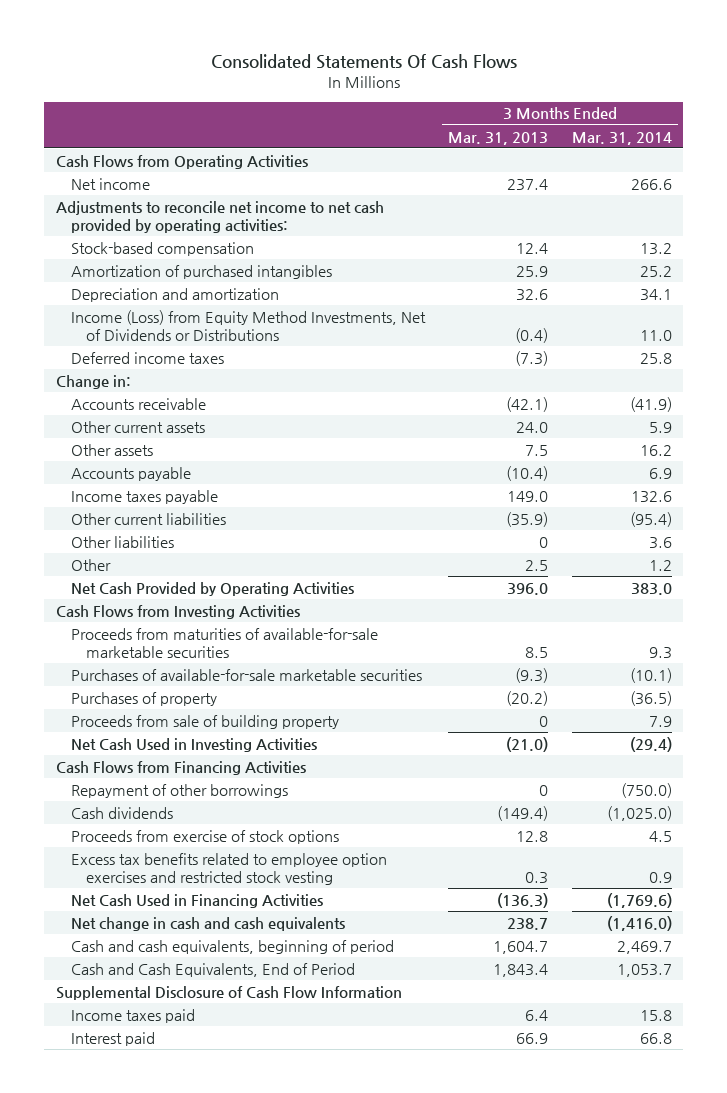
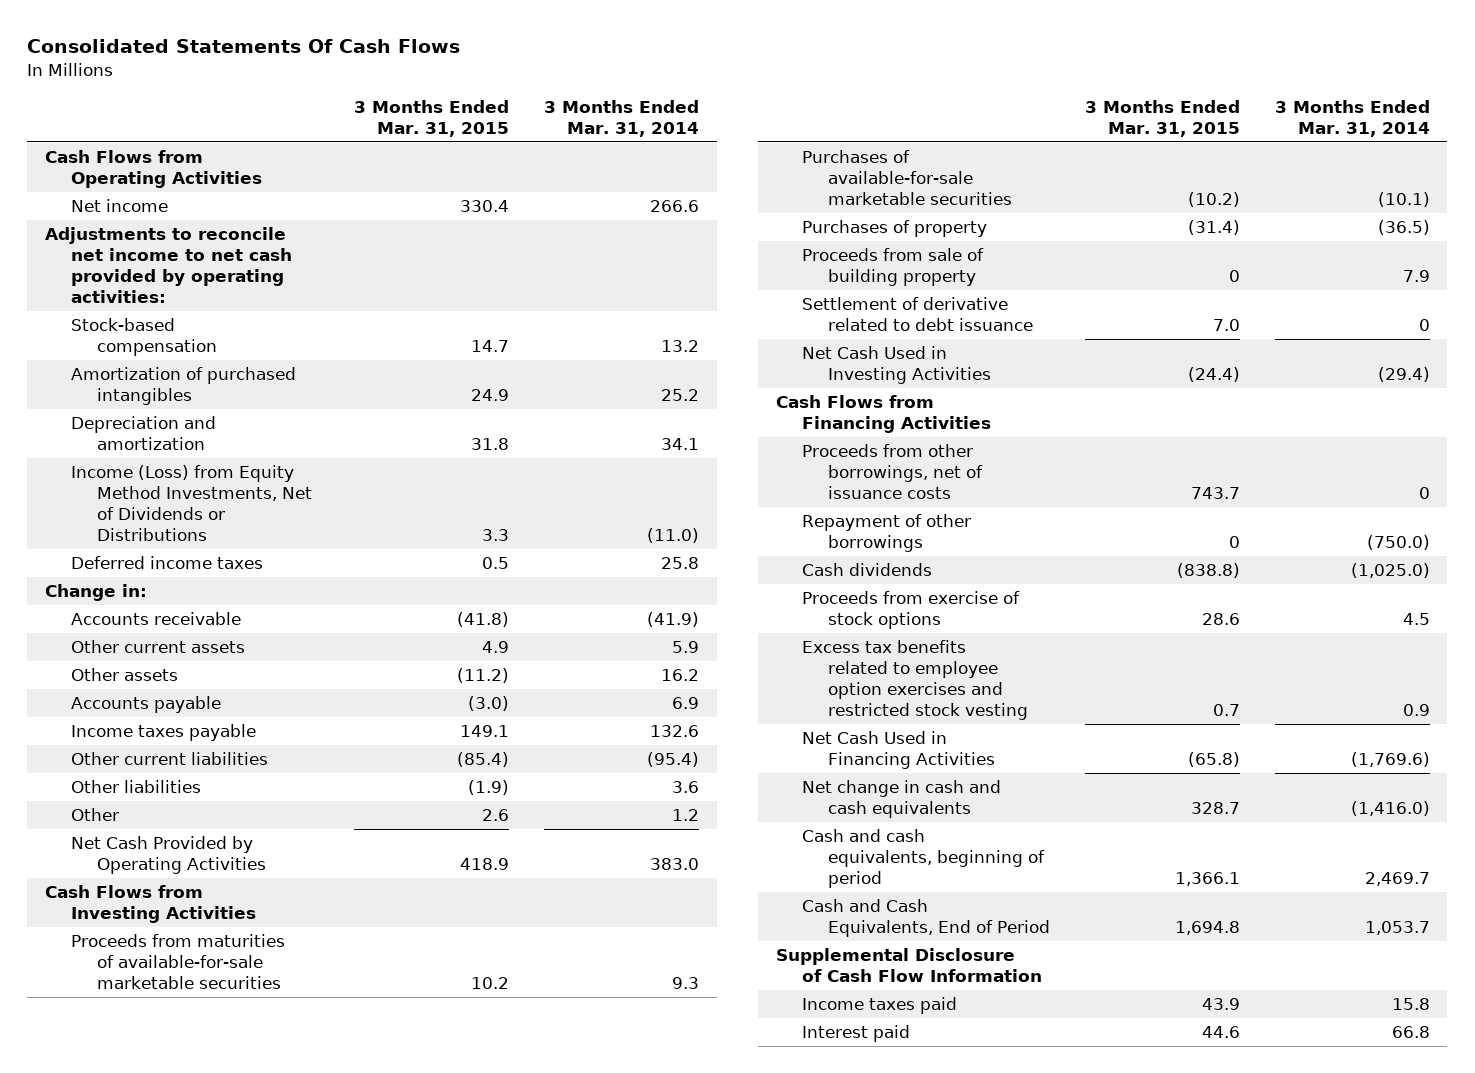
- | 3 Months Ended Mar. 31, 2013 | 3 Months Ended Mar. 31, 2014
+ | 3 Months Ended Mar. 31, 2015 | 3 Months Ended Mar. 31, 2014
- Income (Loss) from Equity Method Investments, Net of Dividends or Distributions | (0.4) | 11.0
+ Income (Loss) from Equity Method Investments, Net of Dividends or Distributions | 3.3 | (11.0)
+ Settlement of derivative related to debt issuance | 7.0 | 0
+ Proceeds from other borrowings, net of issuance costs | 743.7 | 0

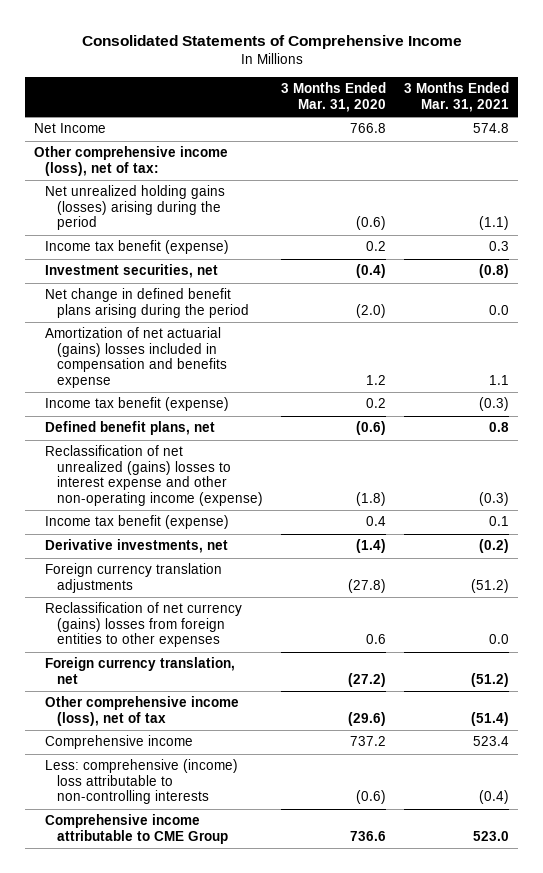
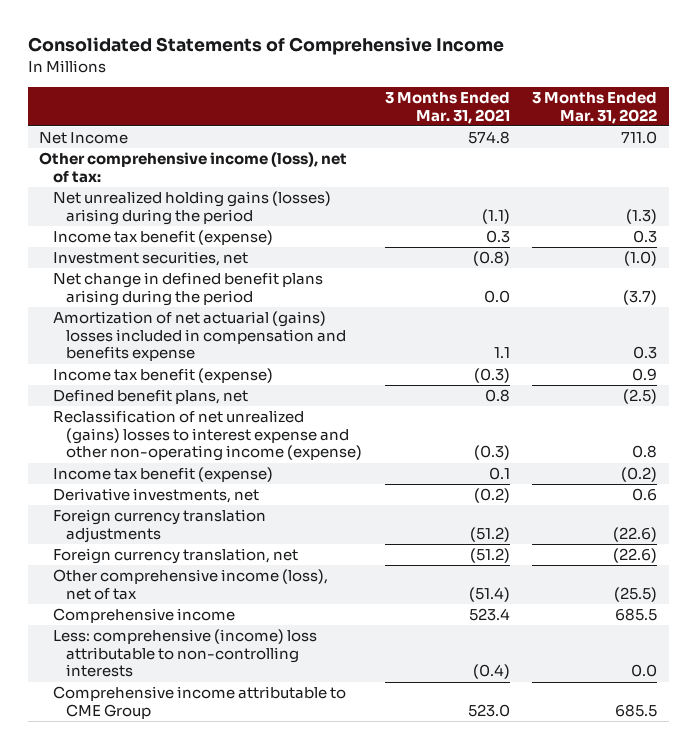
- | 3 Months Ended Mar. 31, 2020 | 3 Months Ended Mar. 31, 2021
+ | 3 Months Ended Mar. 31, 2021 | 3 Months Ended Mar. 31, 2022
- Reclassification of net currency (gains) losses from foreign entities to other expenses | 0.6 | 0.0

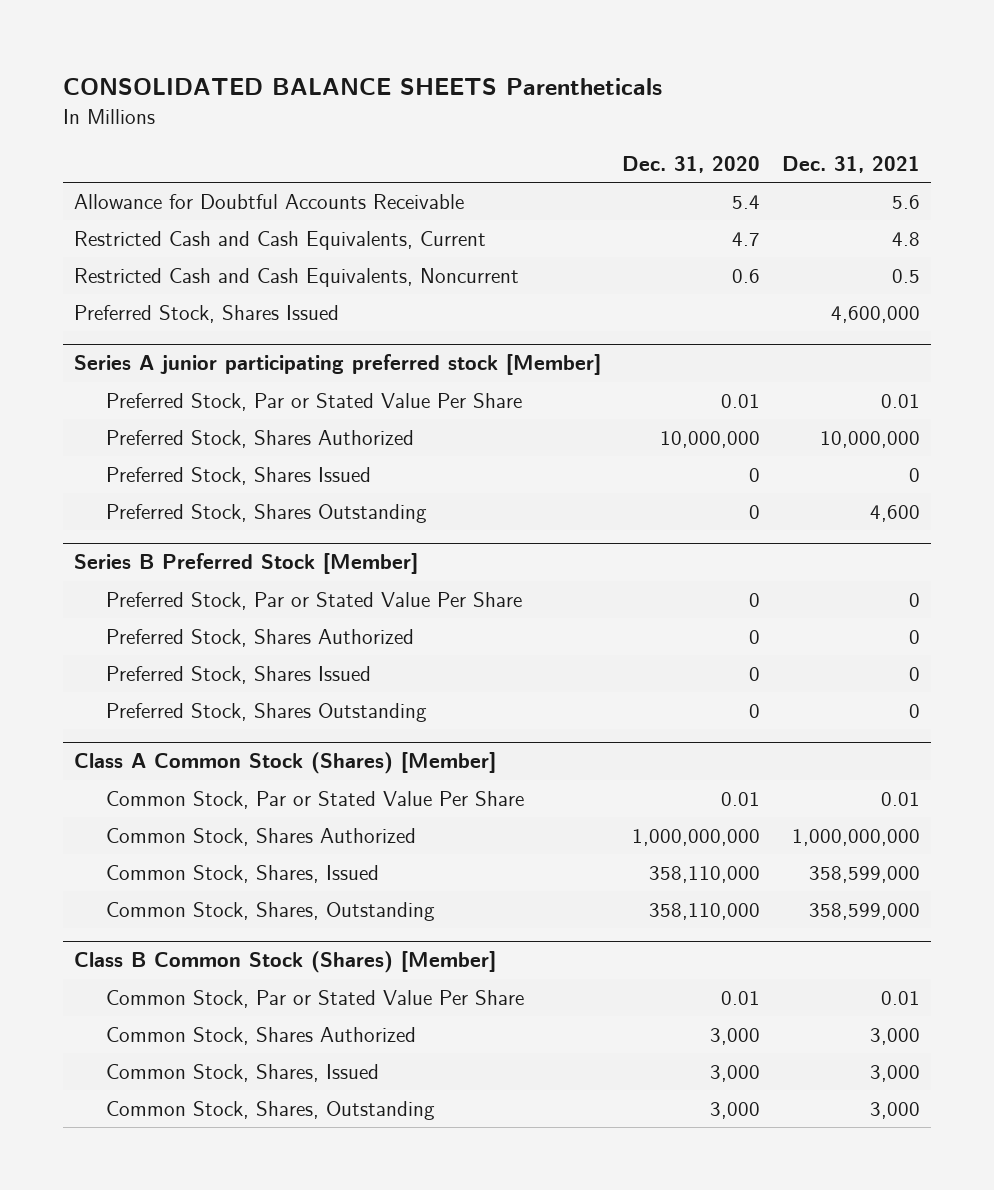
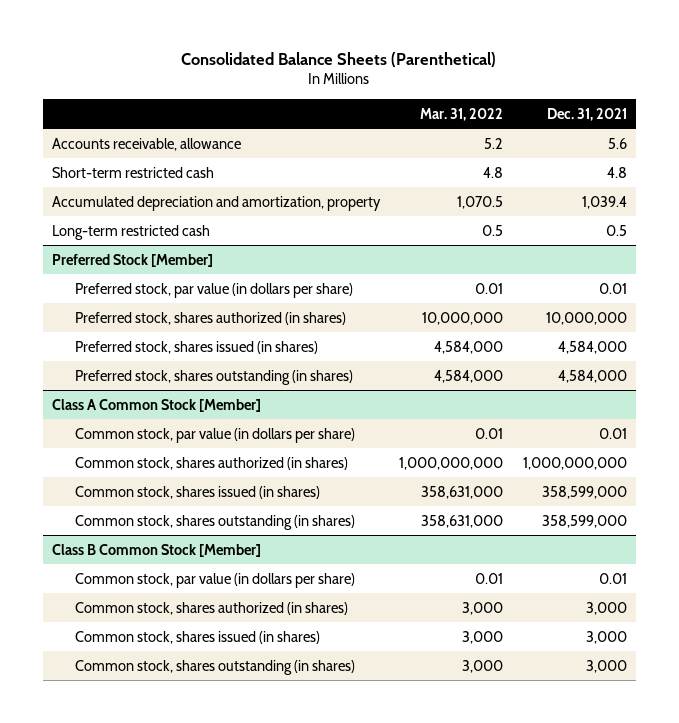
- CONSOLIDATED BALANCE SHEETS Parentheticals
+ Consolidated Balance Sheets (Parenthetical)
- | Dec. 31, 2020 | Dec. 31, 2021
+ | Mar. 31, 2022 | Dec. 31, 2021
- Allowance for Doubtful Accounts Receivable | 5.4 | 5.6
- Restricted Cash and Cash Equivalents, Current | 4.7 | 4.8
- Restricted Cash and Cash Equivalents, Noncurrent | 0.6 | 0.5
- Preferred Stock, Shares Issued | | 4,600,000
- Series A junior participating preferred stock [Member]
- Preferred Stock, Par or Stated Value Per Share | 0.01 | 0.01
- Preferred Stock, Shares Authorized | 10,000,000 | 10,000,000
- Preferred Stock, Shares Issued | 0 | 0
- Preferred Stock, Shares Outstanding | 0 | 4,600
- Series B Preferred Stock [Member]
- Preferred Stock, Par or Stated Value Per Share | 0 | 0
- Preferred Stock, Shares Authorized | 0 | 0
- Preferred Stock, Shares Issued | 0 | 0
- Preferred Stock, Shares Outstanding | 0 | 0
- Class A Common Stock (Shares) [Member]
- Common Stock, Par or Stated Value Per Share | 0.01 | 0.01
- Common Stock, Shares Authorized | 1,000,000,000 | 1,000,000,000
- Common Stock, Shares, Issued | 358,110,000 | 358,599,000
- Common Stock, Shares, Outstanding | 358,110,000 | 358,599,000
- Class B Common Stock (Shares) [Member]
- Common Stock, Par or Stated Value Per Share | 0.01 | 0.01
- Common Stock, Shares Authorized | 3,000 | 3,000
- Common Stock, Shares, Issued | 3,000 | 3,000
- Common Stock, Shares, Outstanding | 3,000 | 3,000
+ Accounts receivable, allowance | 5.2 | 5.6
+ Short-term restricted cash | 4.8 | 4.8
+ Accumulated depreciation and amortization, property | 1,070.5 | 1,039.4
+ Long-term restricted cash | 0.5 | 0.5
+ Preferred Stock [Member]
+ Preferred stock, par value (in dollars per share) | 0.01 | 0.01
+ Preferred stock, shares authorized (in shares) | 10,000,000 | 10,000,000
+ Preferred stock, shares issued (in shares) | 4,584,000 | 4,584,000
+ Preferred stock, shares outstanding (in shares) | 4,584,000 | 4,584,000
+ Class A Common Stock [Member]
+ Common stock, par value (in dollars per share) | 0.01 | 0.01
+ Common stock, shares authorized (in shares) | 1,000,000,000 | 1,000,000,000
+ Common stock, shares issued (in shares) | 358,631,000 | 358,599,000
+ Common stock, shares outstanding (in shares) | 358,631,000 | 358,599,000
+ Class B Common Stock [Member]
+ Common stock, par value (in dollars per share) | 0.01 | 0.01
+ Common stock, shares authorized (in shares) | 3,000 | 3,000
+ Common stock, shares issued (in shares) | 3,000 | 3,000
+ Common stock, shares outstanding (in shares) | 3,000 | 3,000

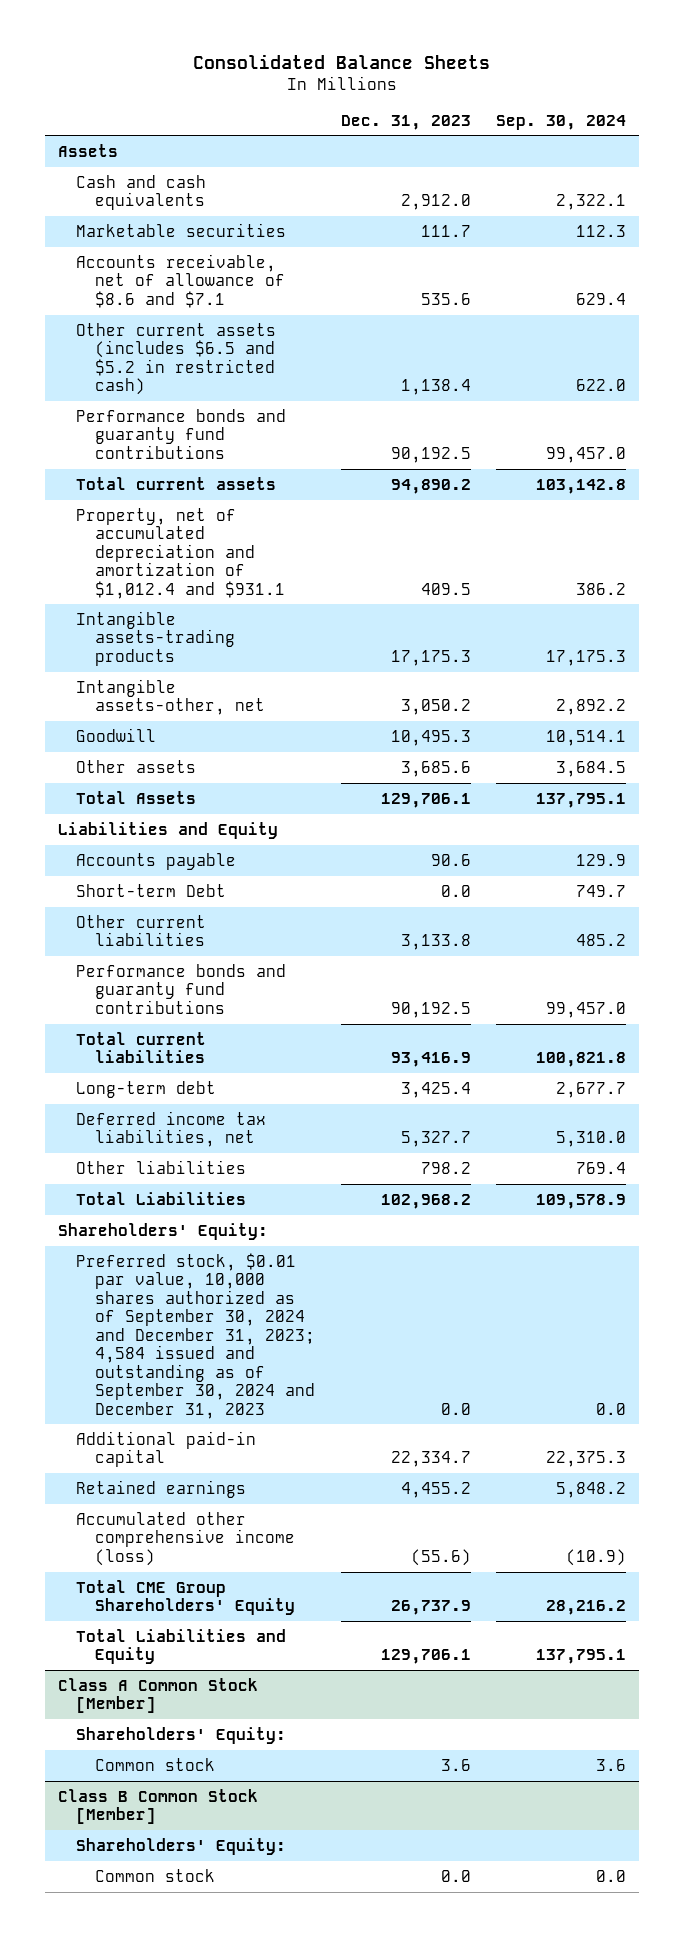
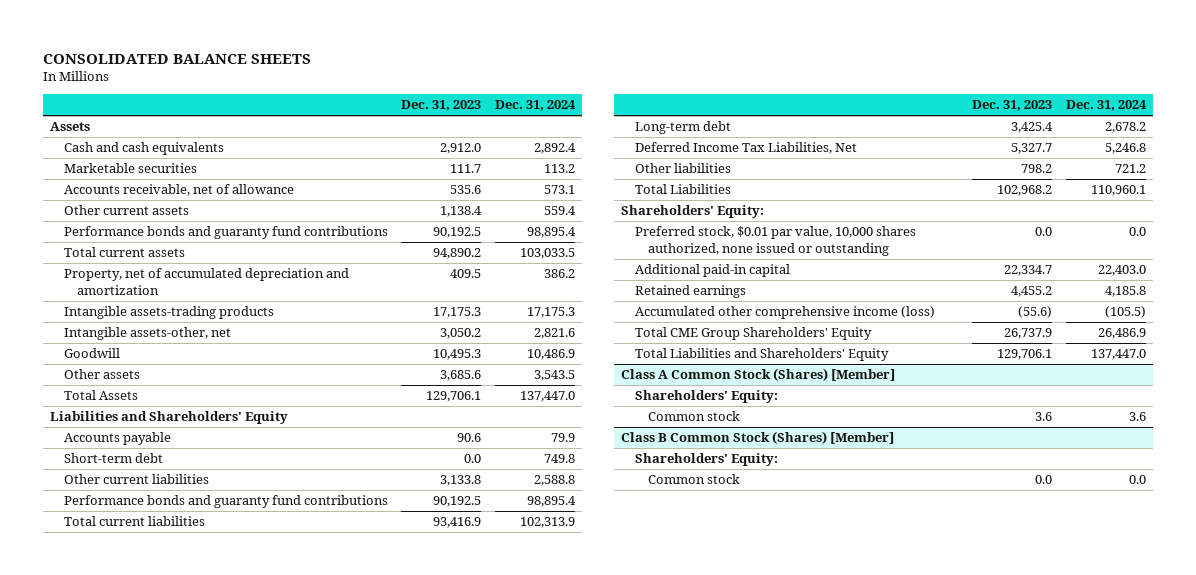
- Consolidated Balance Sheets
+ CONSOLIDATED BALANCE SHEETS
- | Dec. 31, 2023 | Sep. 30, 2024
+ | Dec. 31, 2023 | Dec. 31, 2024
- Accounts receivable, net of allowance of $8.6 and $7.1 | 535.6 | 629.4
- Other current assets (includes $6.5 and $5.2 in restricted cash) | 1,138.4 | 622.0
+ Accounts receivable, net of allowance | 535.6 | 573.1
+ Other current assets | 1,138.4 | 559.4
- Property, net of accumulated depreciation and amortization of $1,012.4 and $931.1 | 409.5 | 386.2
+ Property, net of accumulated depreciation and amortization | 409.5 | 386.2
- Liabilities and Equity
+ Liabilities and Shareholders' Equity
- Short-term Debt | 0.0 | 749.7
+ Short-term debt | 0.0 | 749.8
- Deferred income tax liabilities, net | 5,327.7 | 5,310.0
+ Deferred Income Tax Liabilities, Net | 5,327.7 | 5,246.8
- Preferred stock, $0.01 par value, 10,000 shares authorized as of September 30, 2024 and December 31, 2023; 4,584 issued and outstanding as of September 30, 2024 and December 31, 2023 | 0.0 | 0.0
+ Preferred stock, $0.01 par value, 10,000 shares authorized, none issued or outstanding | 0.0 | 0.0
- Total Liabilities and Equity | 129,706.1 | 137,795.1
- Class A Common Stock [Member]
+ Total Liabilities and Shareholders' Equity | 129,706.1 | 137,447.0
+ Class A Common Stock (Shares) [Member]
- Class B Common Stock [Member]
+ Class B Common Stock (Shares) [Member]

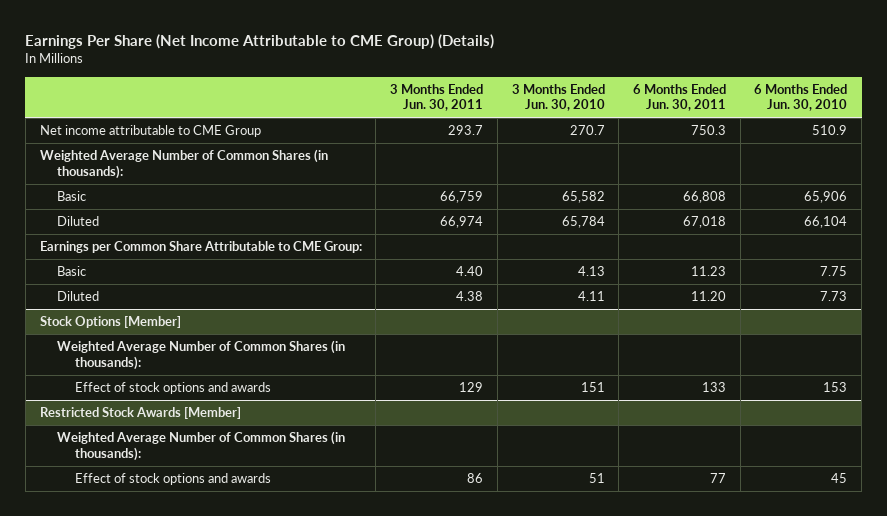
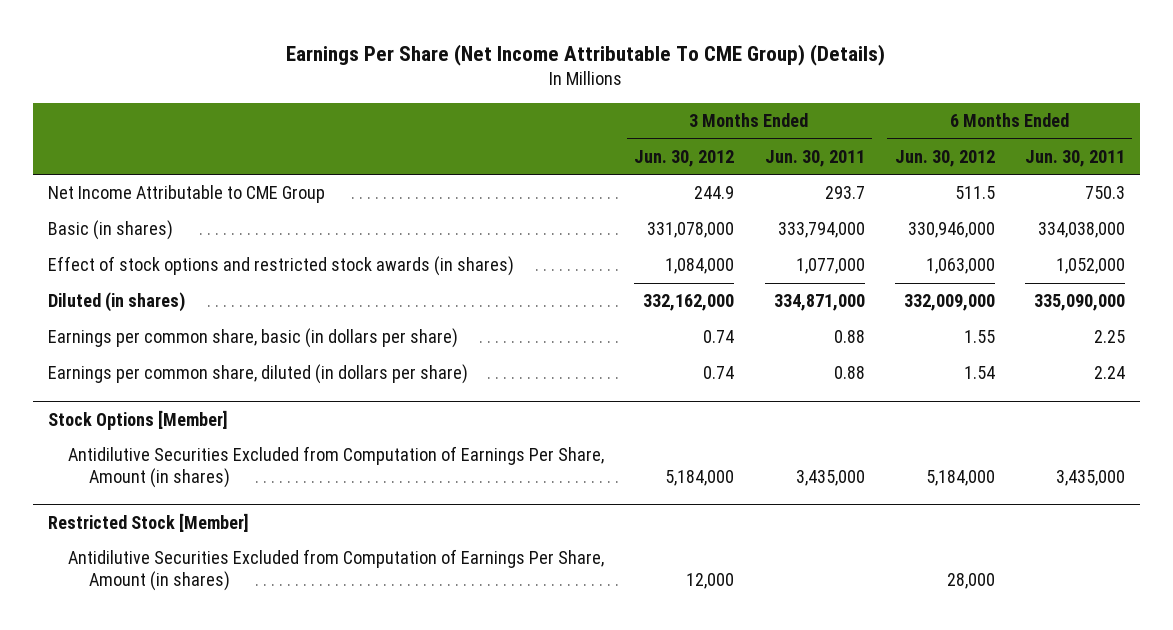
- Earnings Per Share (Net Income Attributable to CME Group) (Details)
+ Earnings Per Share (Net Income Attributable To CME Group) (Details)
- | 3 Months Ended Jun. 30, 2011 | 3 Months Ended Jun. 30, 2010 | 6 Months Ended Jun. 30, 2011 | 6 Months Ended Jun. 30, 2010
+ | 3 Months Ended Jun. 30, 2012 | 3 Months Ended Jun. 30, 2011 | 6 Months Ended Jun. 30, 2012 | 6 Months Ended Jun. 30, 2011
- Net income attributable to CME Group | 293.7 | 270.7 | 750.3 | 510.9
- Weighted Average Number of Common Shares (in thousands):
- Basic | 66,759 | 65,582 | 66,808 | 65,906
- Diluted | 66,974 | 65,784 | 67,018 | 66,104
- Earnings per Common Share Attributable to CME Group:
- Basic | 4.40 | 4.13 | 11.23 | 7.75
- Diluted | 4.38 | 4.11 | 11.20 | 7.73
+ Net Income Attributable to CME Group | 244.9 | 293.7 | 511.5 | 750.3
+ Basic (in shares) | 331,078,000 | 333,794,000 | 330,946,000 | 334,038,000
+ Effect of stock options and restricted stock awards (in shares) | 1,084,000 | 1,077,000 | 1,063,000 | 1,052,000
+ Diluted (in shares) | 332,162,000 | 334,871,000 | 332,009,000 | 335,090,000
+ Earnings per common share, basic (in dollars per share) | 0.74 | 0.88 | 1.55 | 2.25
+ Earnings per common share, diluted (in dollars per share) | 0.74 | 0.88 | 1.54 | 2.24
@ Stock Options [Member]
- Weighted Average Number of Common Shares (in thousands):
- Effect of stock options and awards | 129 | 151 | 133 | 153
- Restricted Stock Awards [Member]
- Weighted Average Number of Common Shares (in thousands):
- Effect of stock options and awards | 86 | 51 | 77 | 45
@ Stock Options [Member]
+ Antidilutive Securities Excluded from Computation of Earnings Per Share, Amount (in shares) | 5,184,000 | 3,435,000 | 5,184,000 | 3,435,000
+ Restricted Stock [Member]
+ Antidilutive Securities Excluded from Computation of Earnings Per Share, Amount (in shares) | 12,000 | | 28,000 |

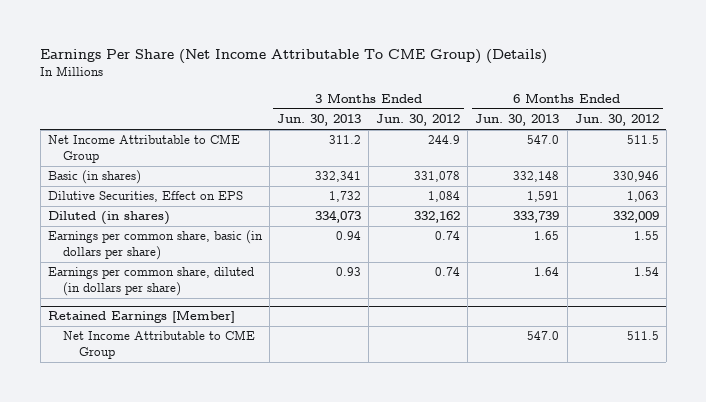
- | 3 Months Ended Jun. 30, 2012 | 3 Months Ended Jun. 30, 2011 | 6 Months Ended Jun. 30, 2012 | 6 Months Ended Jun. 30, 2011
+ | 3 Months Ended Jun. 30, 2013 | 3 Months Ended Jun. 30, 2012 | 6 Months Ended Jun. 30, 2013 | 6 Months Ended Jun. 30, 2012
- Basic (in shares) | 331,078,000 | 333,794,000 | 330,946,000 | 334,038,000
- Effect of stock options and restricted stock awards (in shares) | 1,084,000 | 1,077,000 | 1,063,000 | 1,052,000
- Diluted (in shares) | 332,162,000 | 334,871,000 | 332,009,000 | 335,090,000
+ Basic (in shares) | 332,341 | 331,078 | 332,148 | 330,946
+ Dilutive Securities, Effect on EPS | 1,732 | 1,084 | 1,591 | 1,063
+ Diluted (in shares) | 334,073 | 332,162 | 333,739 | 332,009
- Stock Options [Member]
- Antidilutive Securities Excluded from Computation of Earnings Per Share, Amount (in shares) | 5,184,000 | 3,435,000 | 5,184,000 | 3,435,000
- Restricted Stock [Member]
- Antidilutive Securities Excluded from Computation of Earnings Per Share, Amount (in shares) | 12,000 | | 28,000 |
+ Retained Earnings [Member]
+ Net Income Attributable to CME Group | | | 547.0 | 511.5

